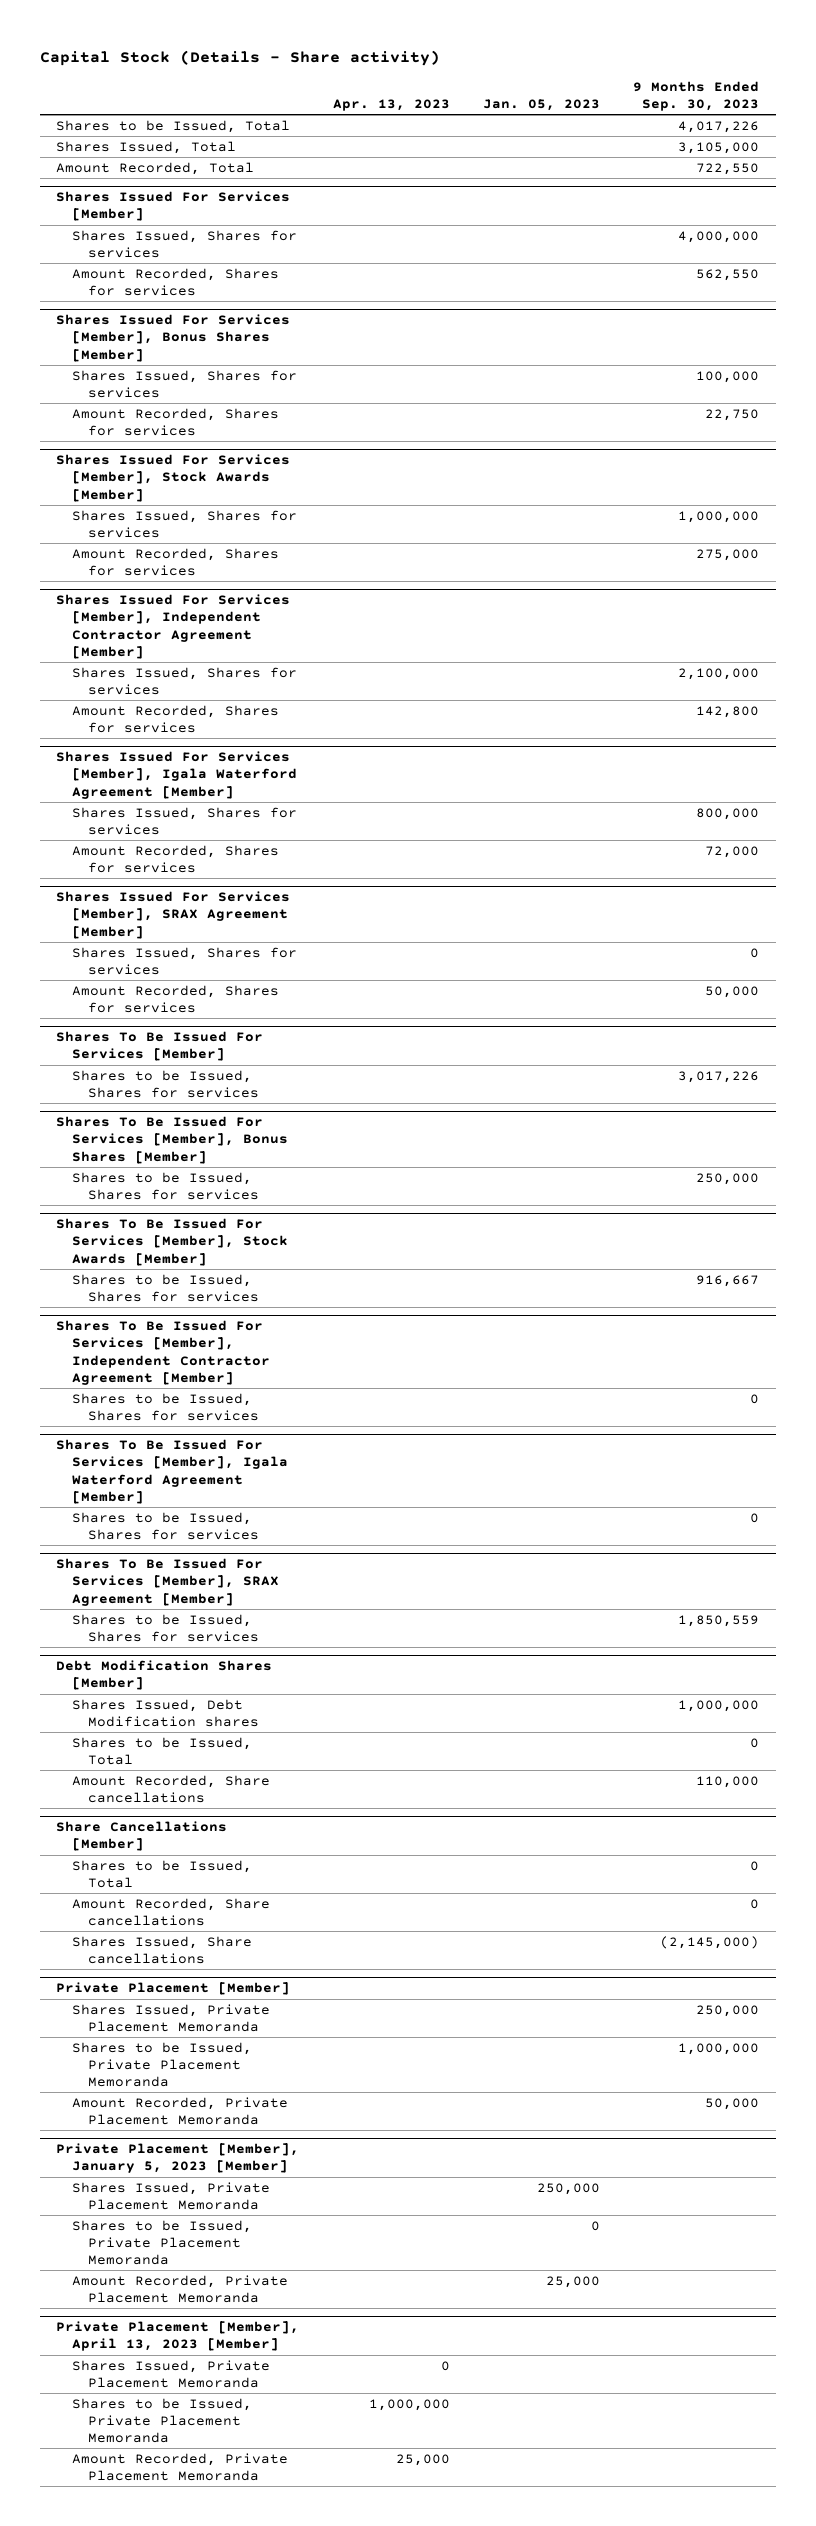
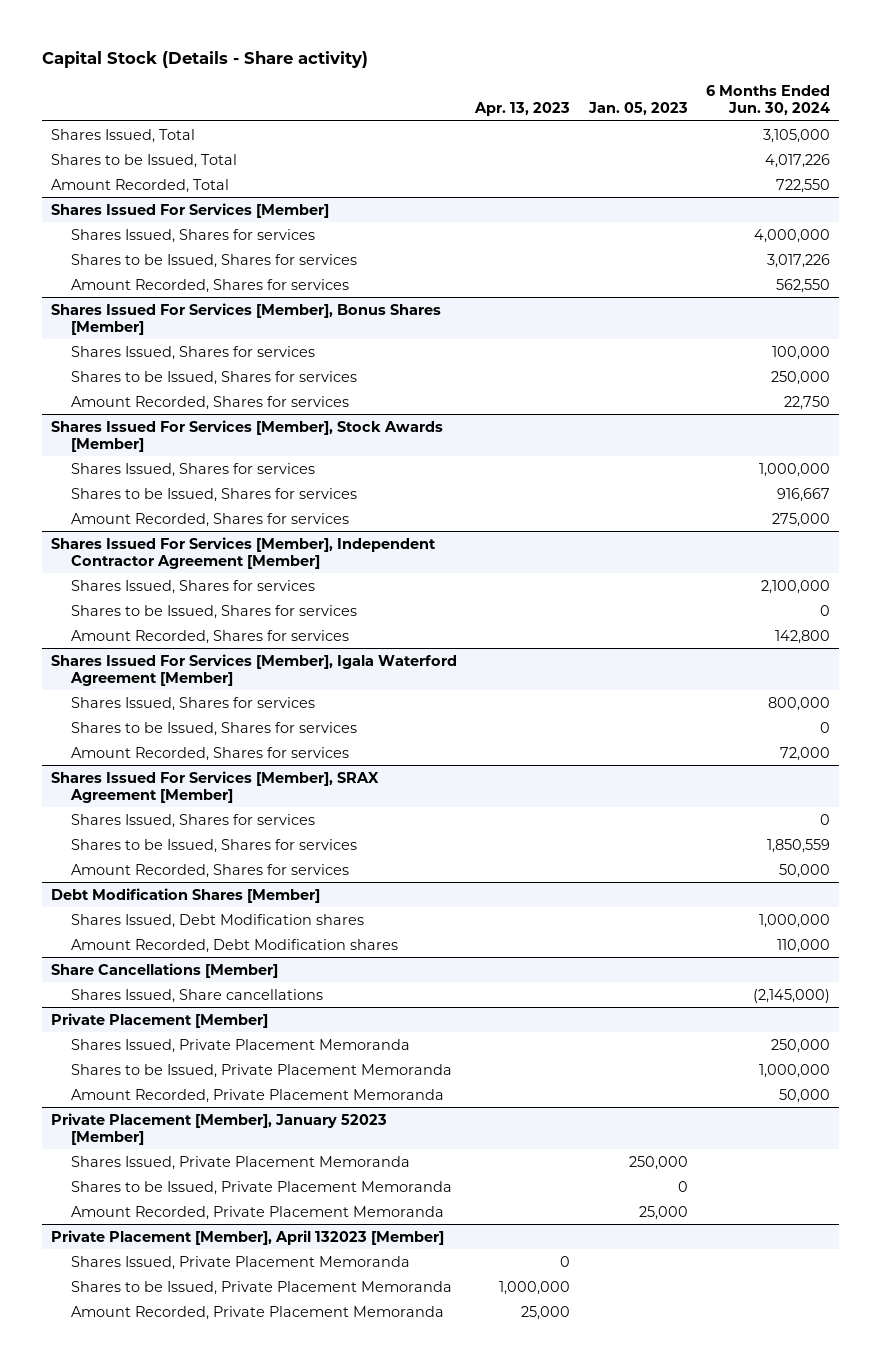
- | Apr. 13, 2023 | Jan. 05, 2023 | 9 Months Ended Sep. 30, 2023
+ | Apr. 13, 2023 | Jan. 05, 2023 | 6 Months Ended Jun. 30, 2024
moved down: Shares to be Issued, Total | | | 4,017,226
@ Shares Issued For Services [Member]
+ Shares to be Issued, Shares for services | | | 3,017,226
@ Shares Issued For Services [Member], Bonus Shares [Member]
+ Shares to be Issued, Shares for services | | | 250,000
@ Shares Issued For Services [Member], Stock Awards [Member]
+ Shares to be Issued, Shares for services | | | 916,667
@ Shares Issued For Services [Member], Independent Contractor Agreement [Member]
+ Shares to be Issued, Shares for services | | | 0
@ Shares Issued For Services [Member], Igala Waterford Agreement [Member]
+ Shares to be Issued, Shares for services | | | 0
@ Shares Issued For Services [Member], SRAX Agreement [Member]
+ Shares to be Issued, Shares for services | | | 1,850,559
- Shares To Be Issued For Services [Member]
- Shares to be Issued, Shares for services | | | 3,017,226
- Shares To Be Issued For Services [Member], Bonus Shares [Member]
- Shares to be Issued, Shares for services | | | 250,000
- Shares To Be Issued For Services [Member], Stock Awards [Member]
- Shares to be Issued, Shares for services | | | 916,667
- Shares To Be Issued For Services [Member], Independent Contractor Agreement [Member]
- Shares to be Issued, Shares for services | | | 0
- Shares To Be Issued For Services [Member], Igala Waterford Agreement [Member]
- Shares to be Issued, Shares for services | | | 0
- Shares To Be Issued For Services [Member], SRAX Agreement [Member]
- Shares to be Issued, Shares for services | | | 1,850,559
@ Debt Modification Shares [Member]
- Shares to be Issued, Total | | | 0
- Amount Recorded, Share cancellations | | | 110,000
+ Amount Recorded, Debt Modification shares | | | 110,000
@ Share Cancellations [Member]
- Shares to be Issued, Total | | | 0
- Amount Recorded, Share cancellations | | | 0
- Private Placement [Member], January 5, 2023 [Member]
+ Private Placement [Member], January 52023 [Member]
- Private Placement [Member], April 13, 2023 [Member]
+ Private Placement [Member], April 132023 [Member]

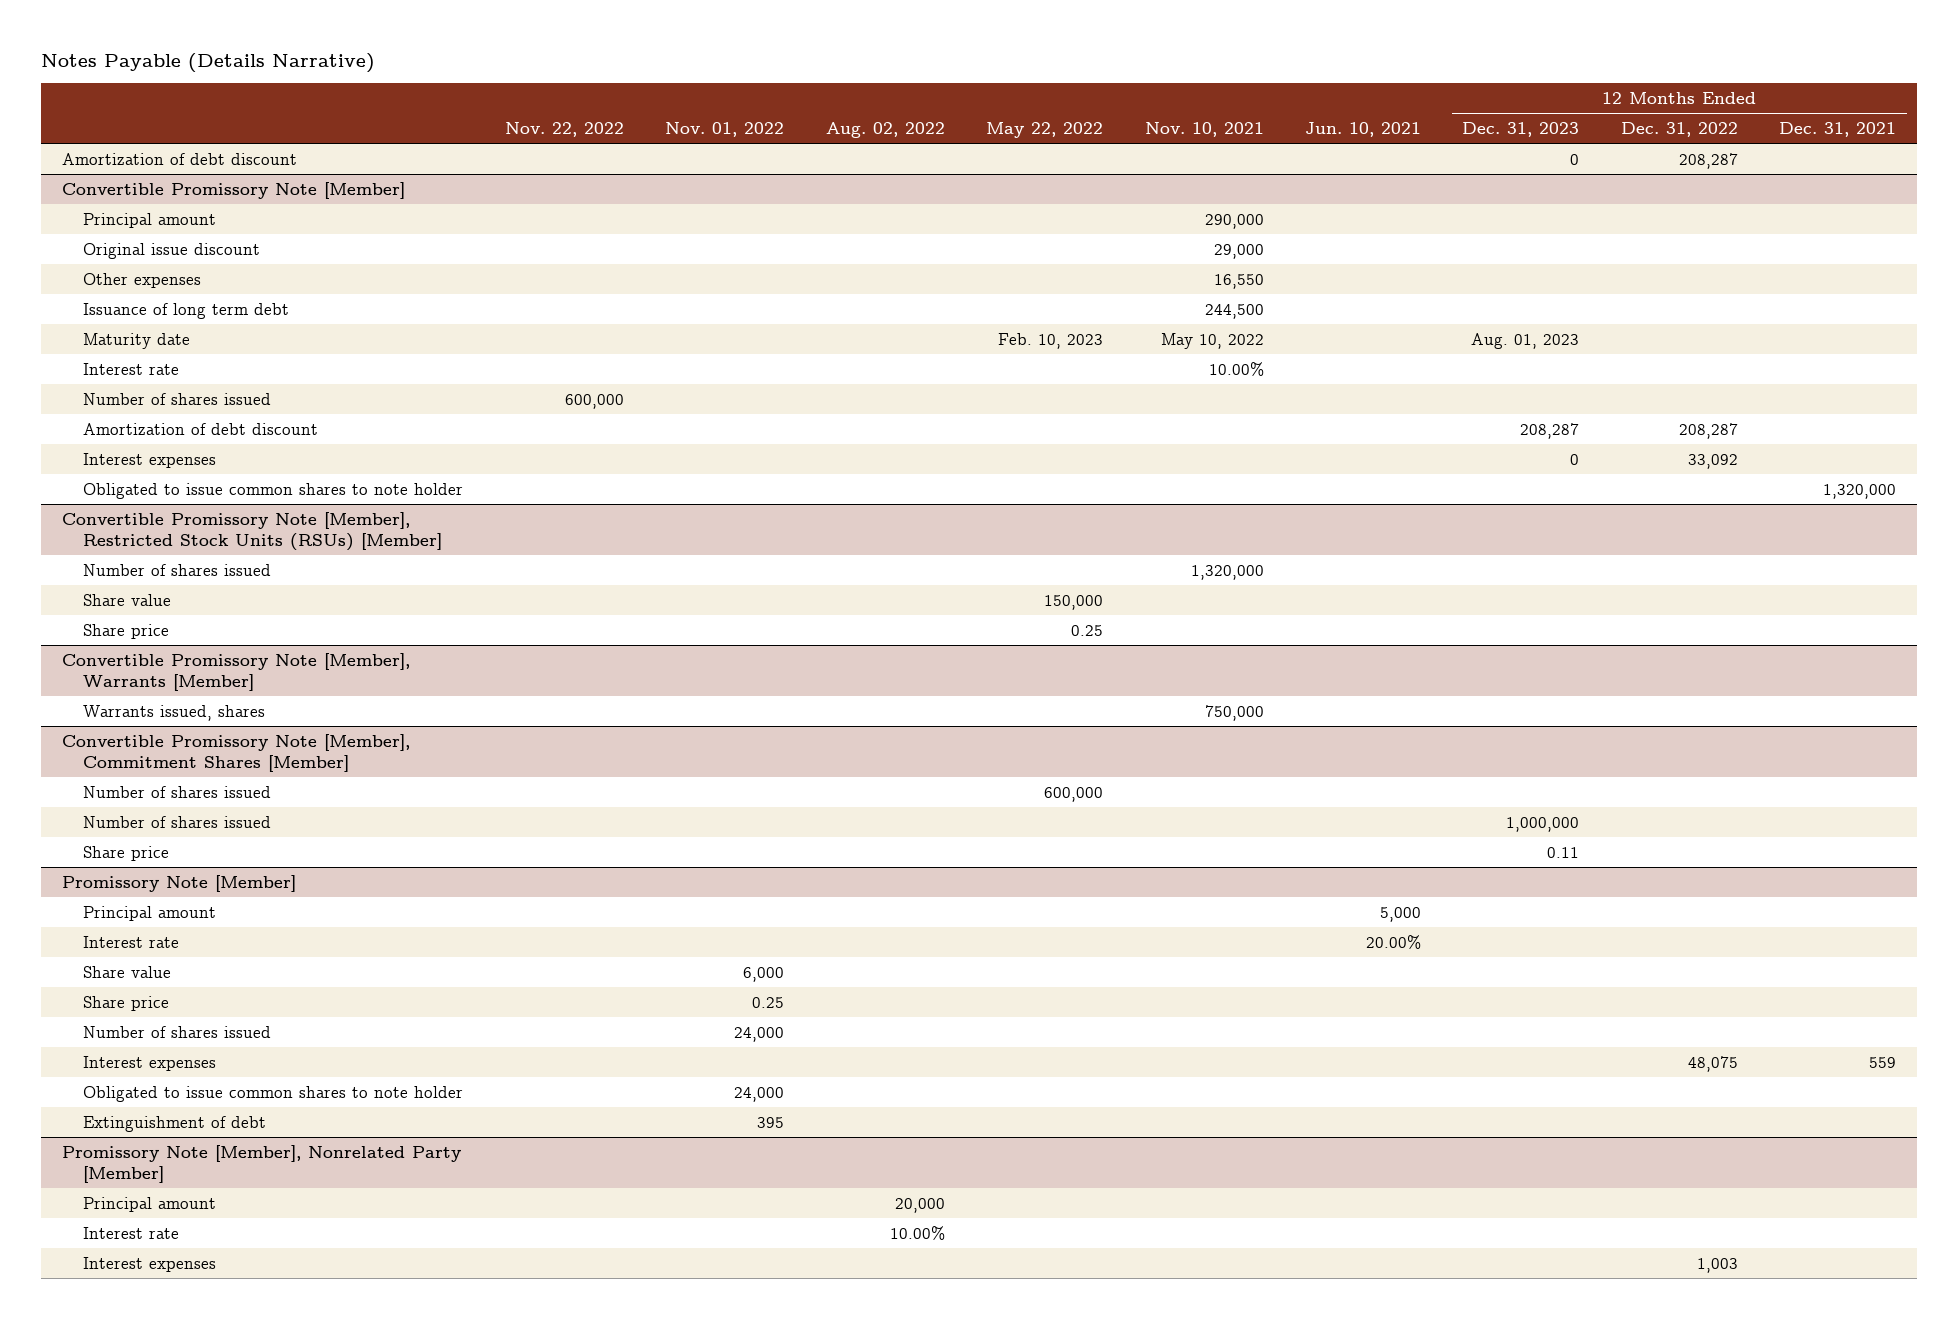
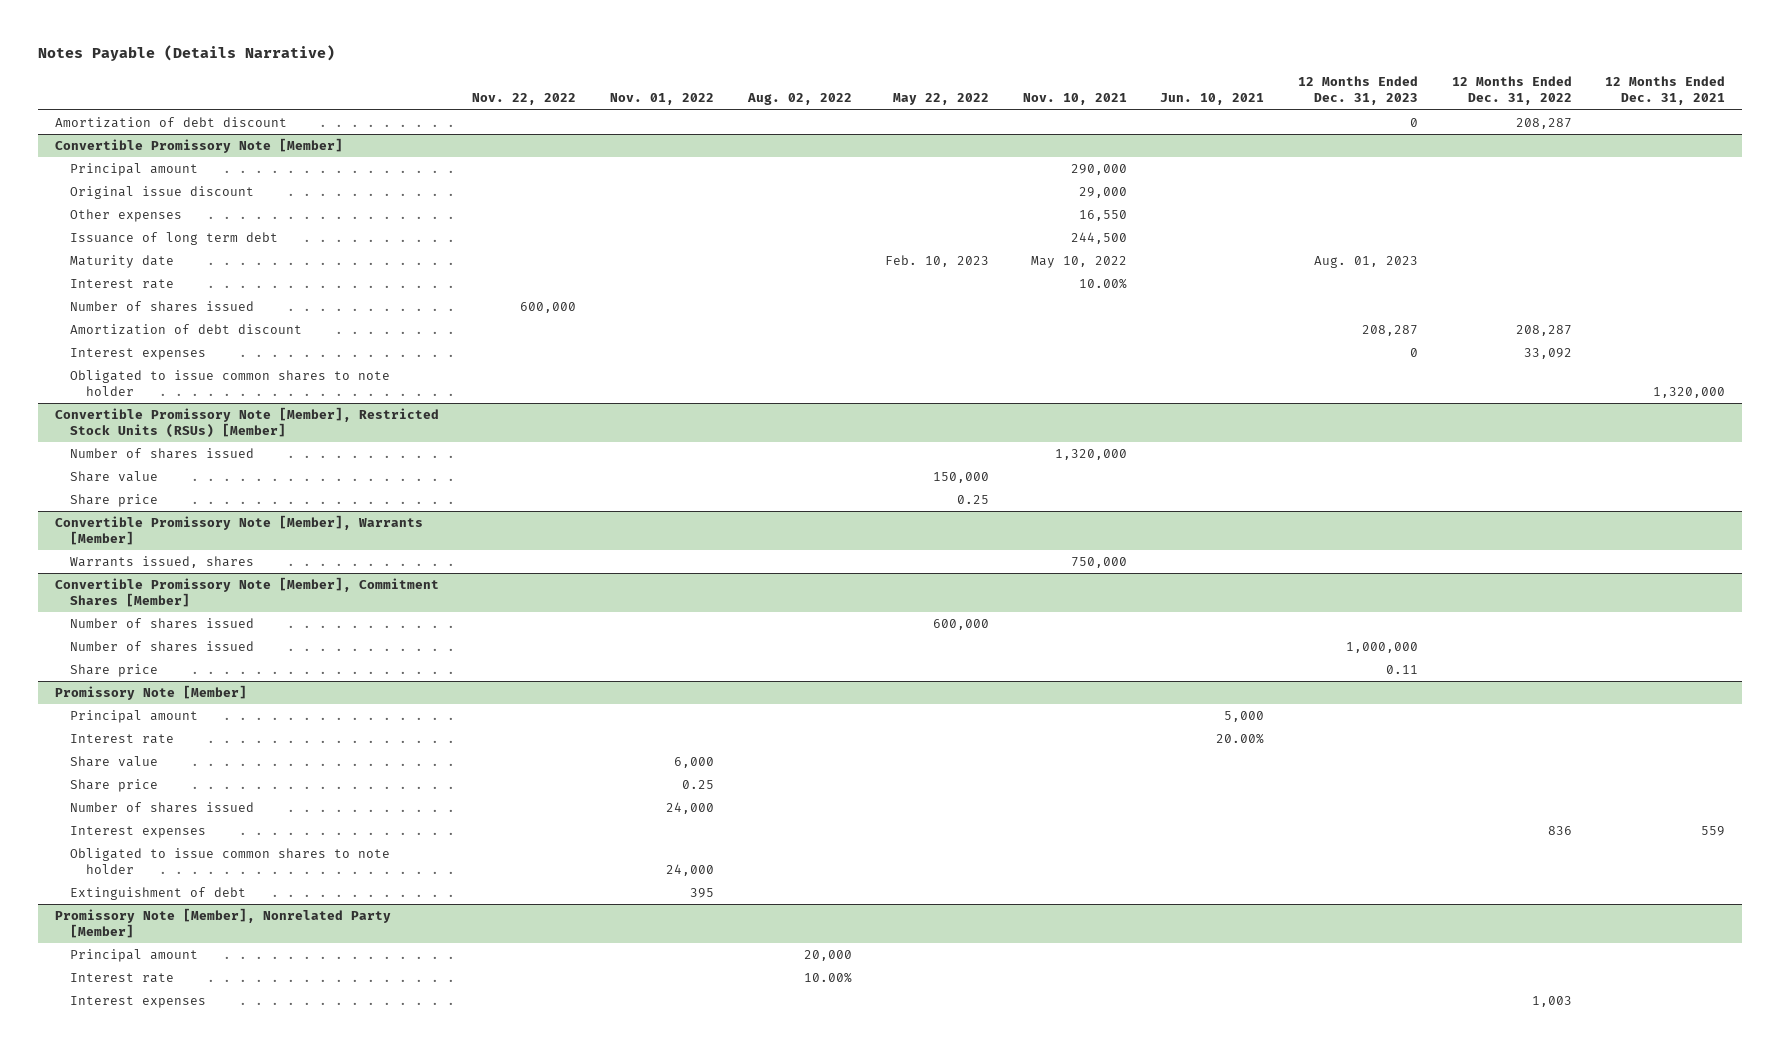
@ Promissory Note [Member]
- Interest expenses | | | | | | | | 48,075 | 559
+ Interest expenses | | | | | | | | 836 | 559

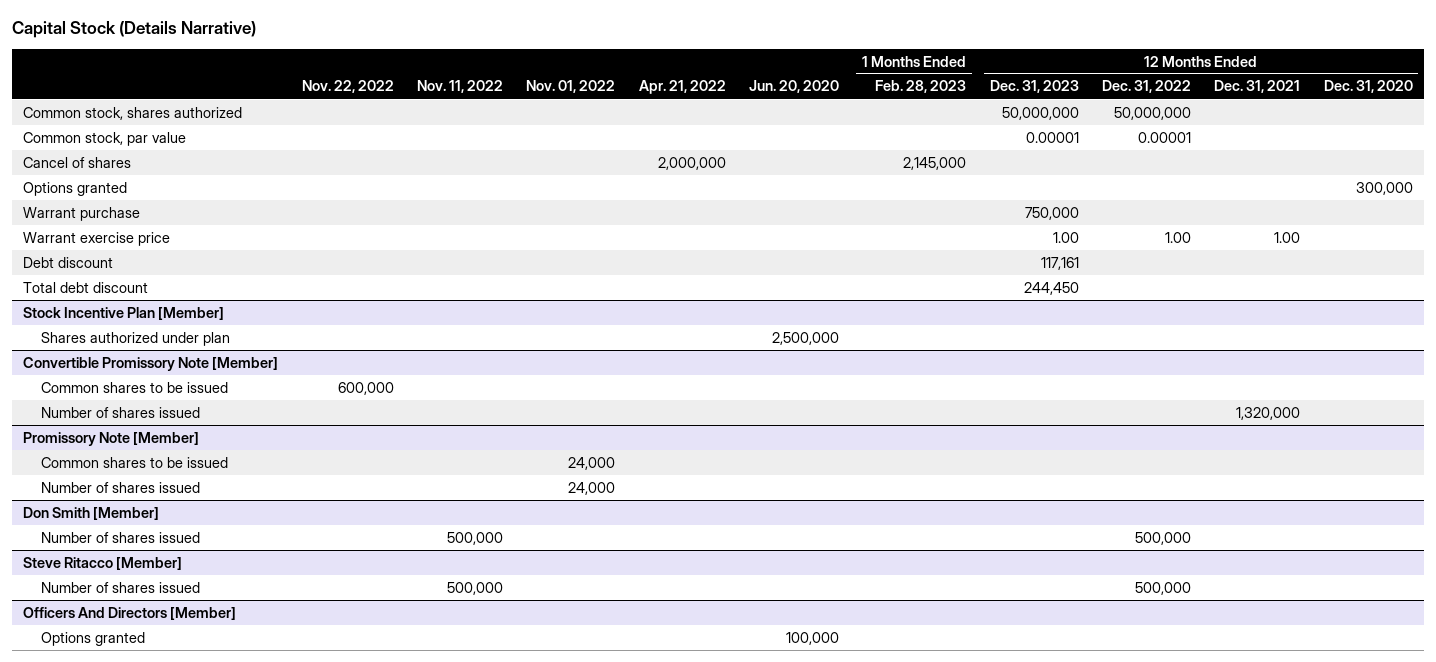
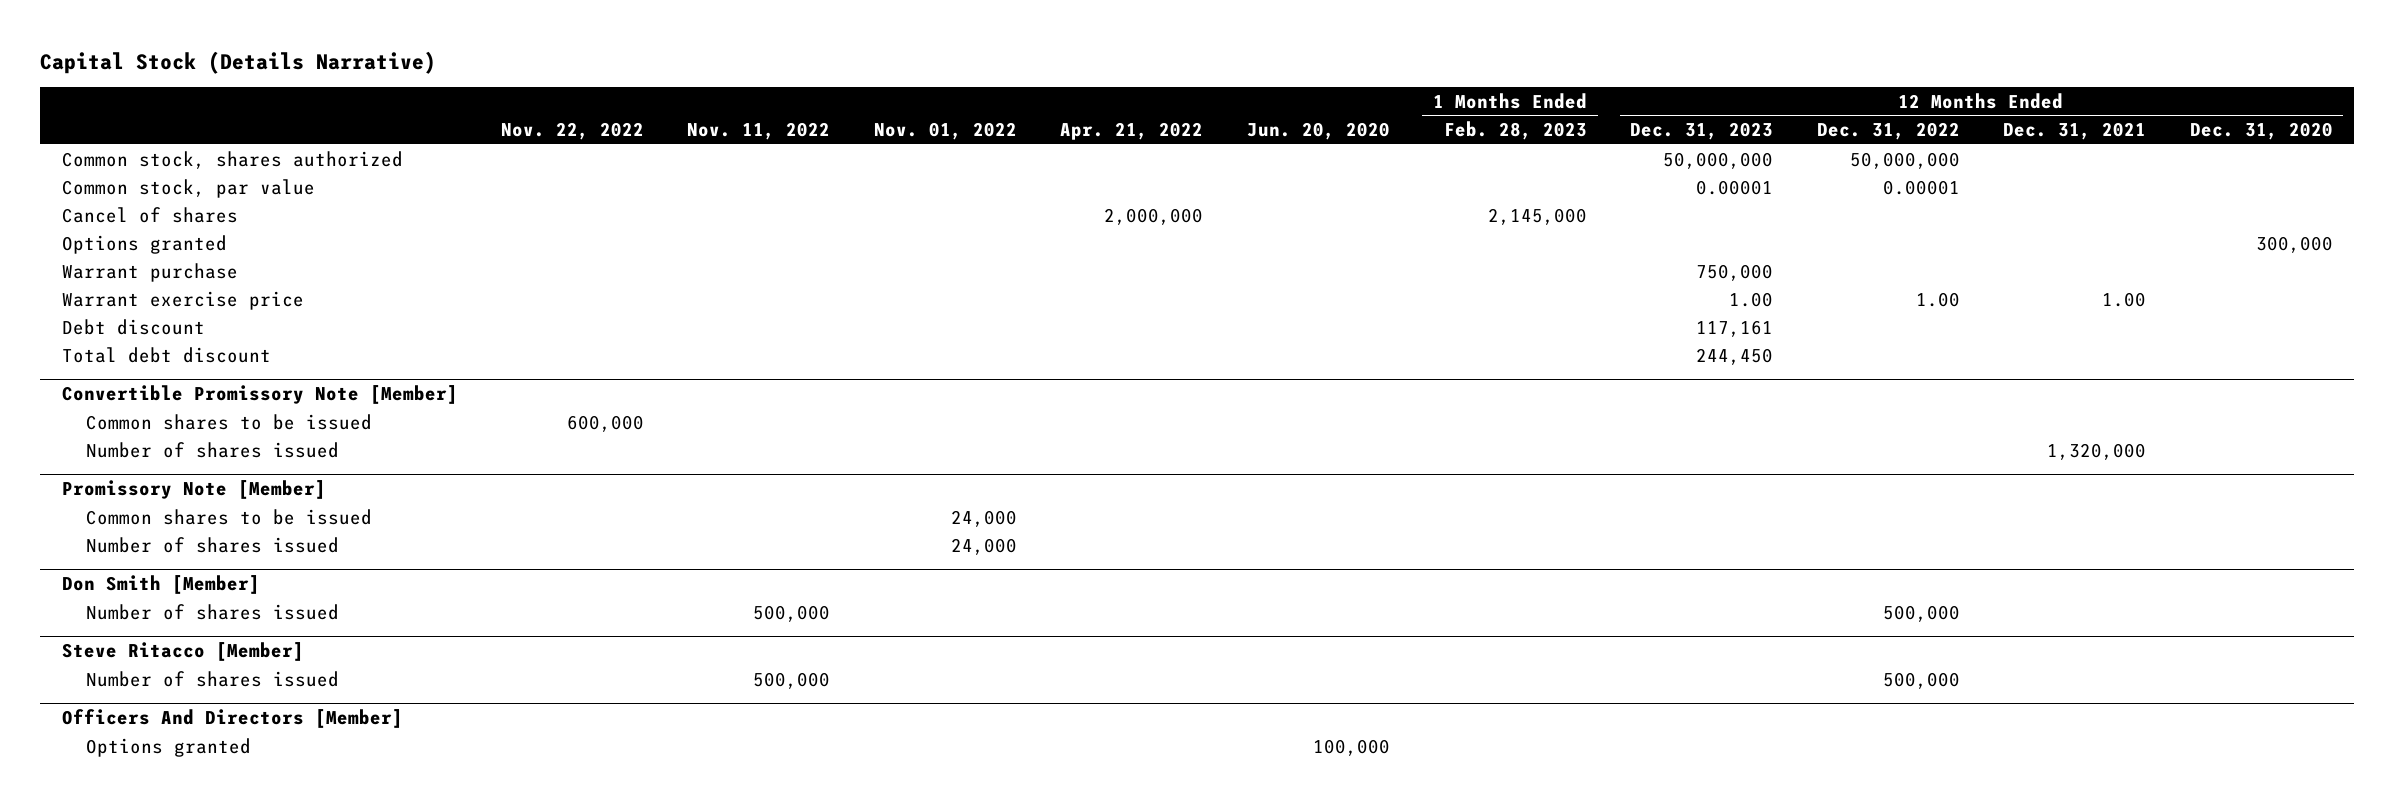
- Stock Incentive Plan [Member]
- Shares authorized under plan | | | | | 2,500,000 | | | | |

